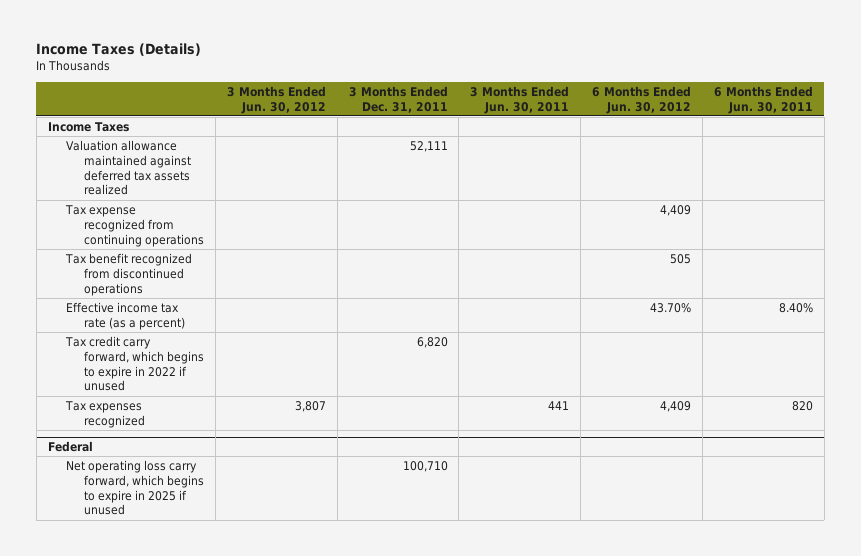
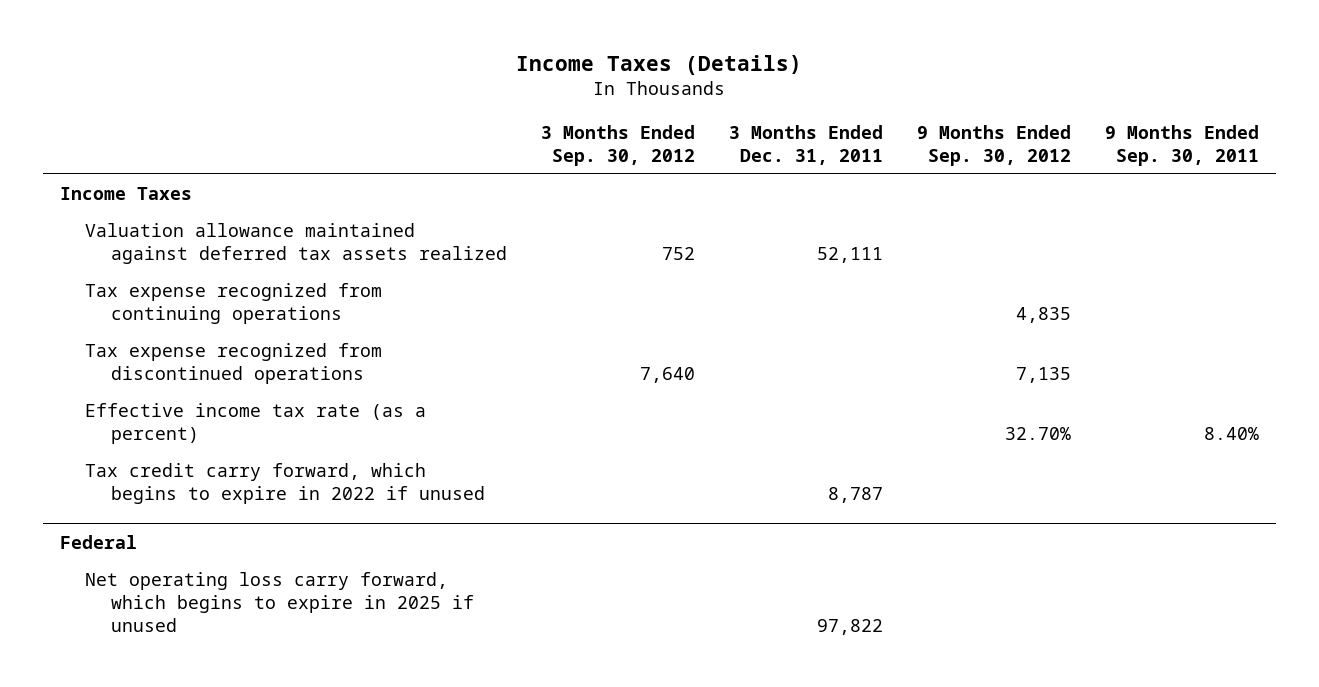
- | 3 Months Ended Jun. 30, 2012 | 3 Months Ended Dec. 31, 2011 | 3 Months Ended Jun. 30, 2011 | 6 Months Ended Jun. 30, 2012 | 6 Months Ended Jun. 30, 2011
+ | 3 Months Ended Sep. 30, 2012 | 3 Months Ended Dec. 31, 2011 | 9 Months Ended Sep. 30, 2012 | 9 Months Ended Sep. 30, 2011
- Tax benefit recognized from discontinued operations | | | | 505 |
+ Tax expense recognized from discontinued operations | 7,640 | | 7,135 |
- Tax credit carry forward, which begins to expire in 2022 if unused | | 6,820 | | |
- Tax expenses recognized | 3,807 | | 441 | 4,409 | 820
+ Tax credit carry forward, which begins to expire in 2022 if unused | | 8,787 | |
@ Federal
- Net operating loss carry forward, which begins to expire in 2025 if unused | | 100,710 | | |
+ Net operating loss carry forward, which begins to expire in 2025 if unused | | 97,822 | |

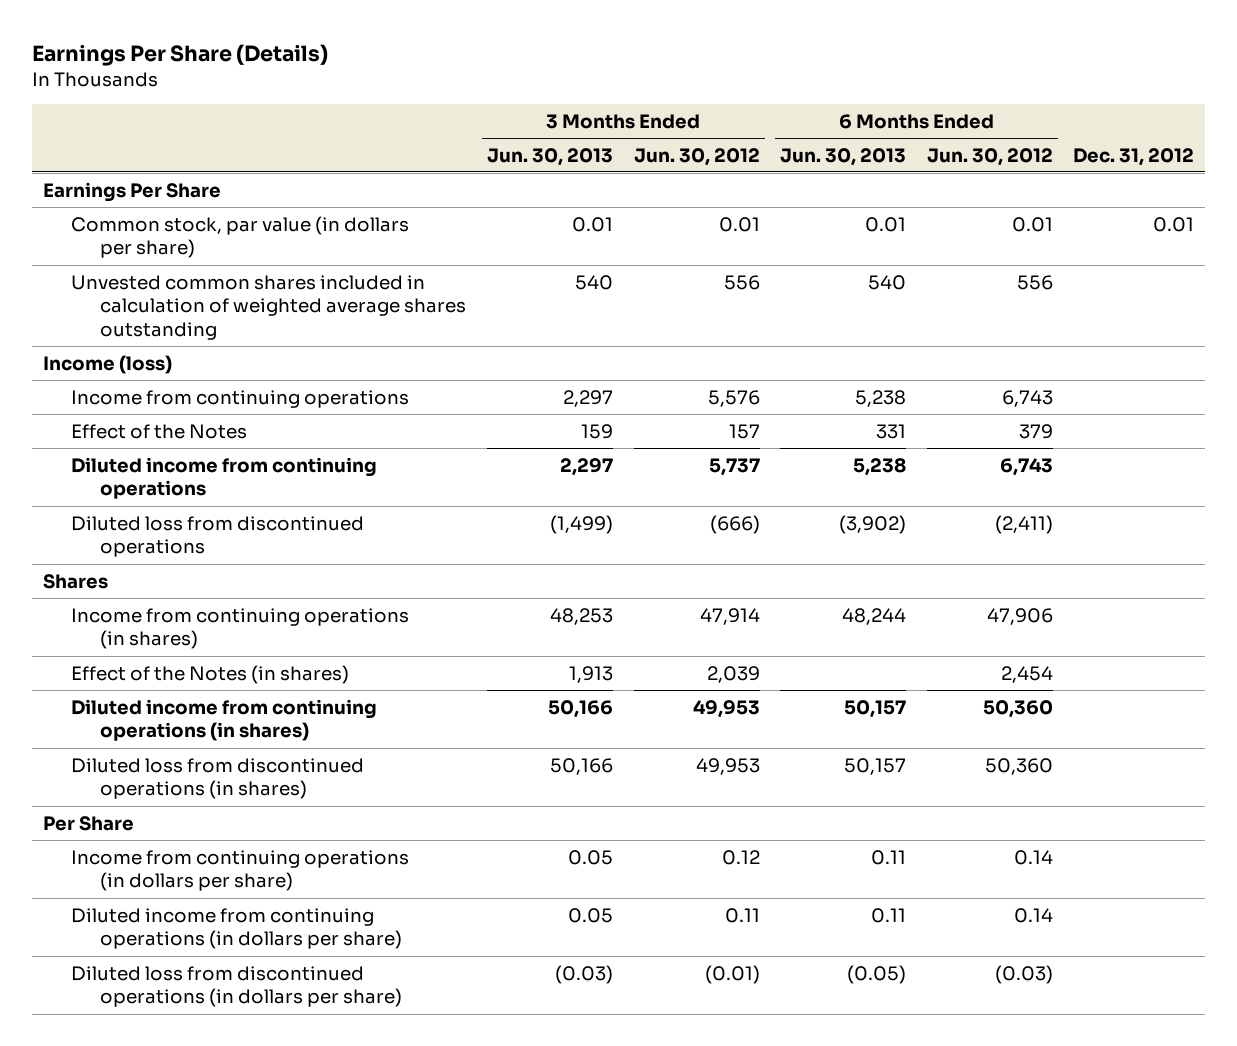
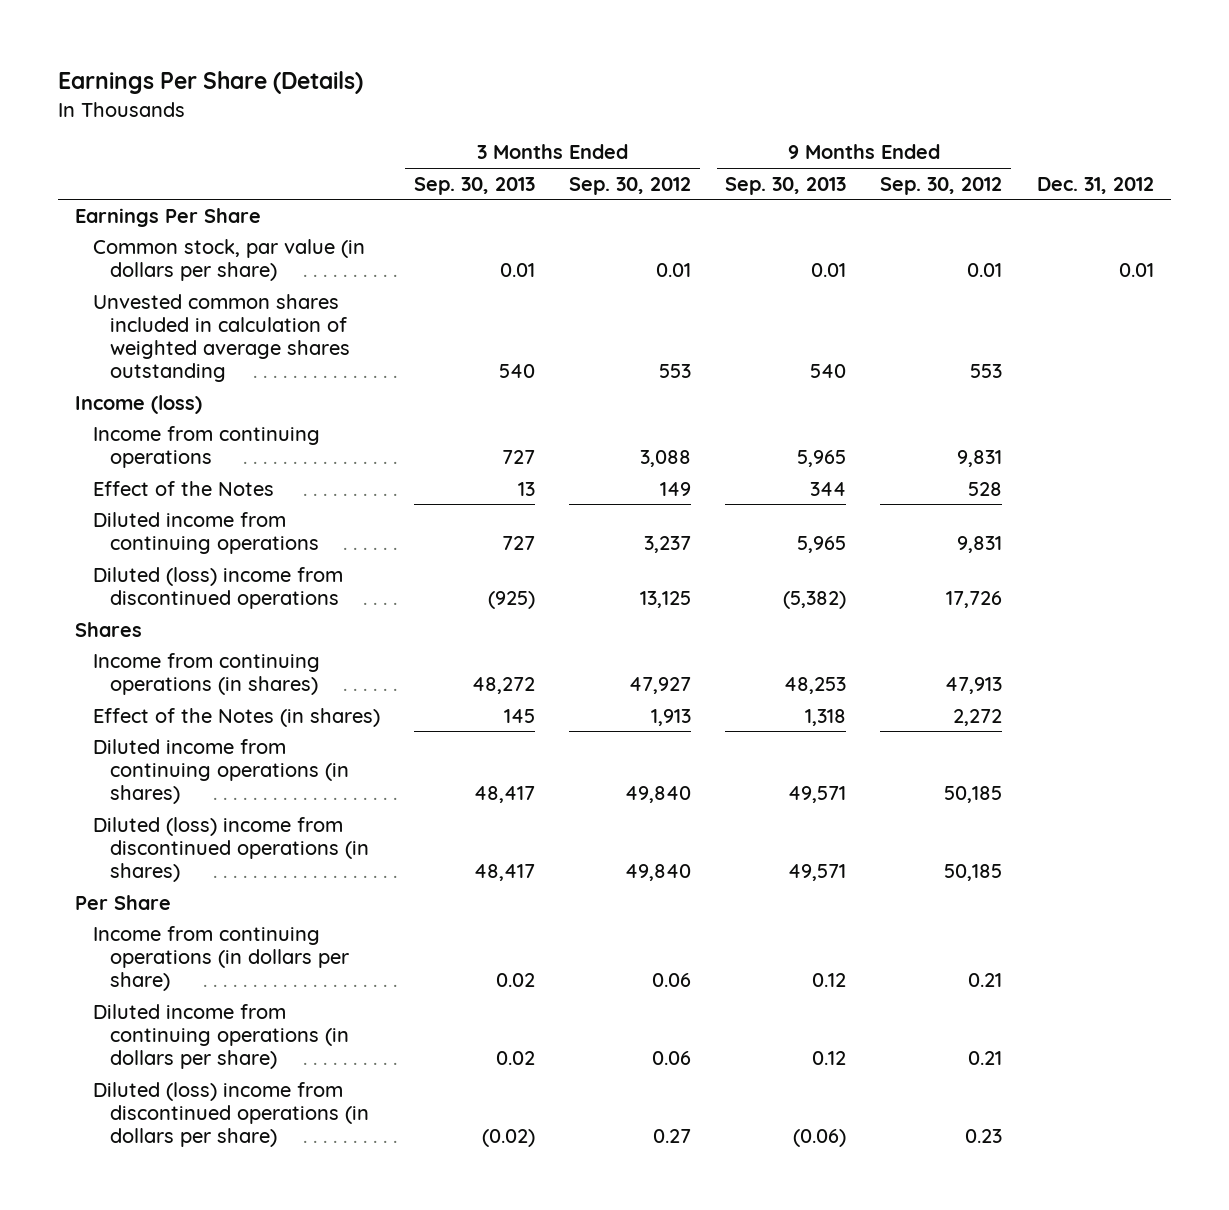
- | 3 Months Ended Jun. 30, 2013 | 3 Months Ended Jun. 30, 2012 | 6 Months Ended Jun. 30, 2013 | 6 Months Ended Jun. 30, 2012 | Dec. 31, 2012
+ | 3 Months Ended Sep. 30, 2013 | 3 Months Ended Sep. 30, 2012 | 9 Months Ended Sep. 30, 2013 | 9 Months Ended Sep. 30, 2012 | Dec. 31, 2012
- Diluted loss from discontinued operations | (1,499) | (666) | (3,902) | (2,411) |
+ Diluted (loss) income from discontinued operations | (925) | 13,125 | (5,382) | 17,726 |
- Diluted loss from discontinued operations (in shares) | 50,166 | 49,953 | 50,157 | 50,360 |
+ Diluted (loss) income from discontinued operations (in shares) | 48,417 | 49,840 | 49,571 | 50,185 |
- Diluted loss from discontinued operations (in dollars per share) | (0.03) | (0.01) | (0.05) | (0.03) |
+ Diluted (loss) income from discontinued operations (in dollars per share) | (0.02) | 0.27 | (0.06) | 0.23 |

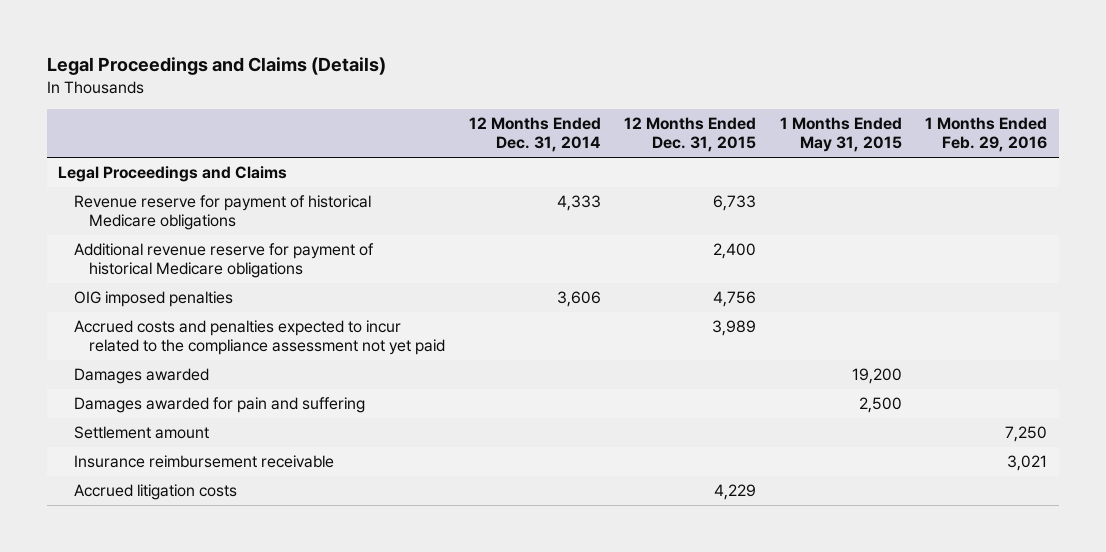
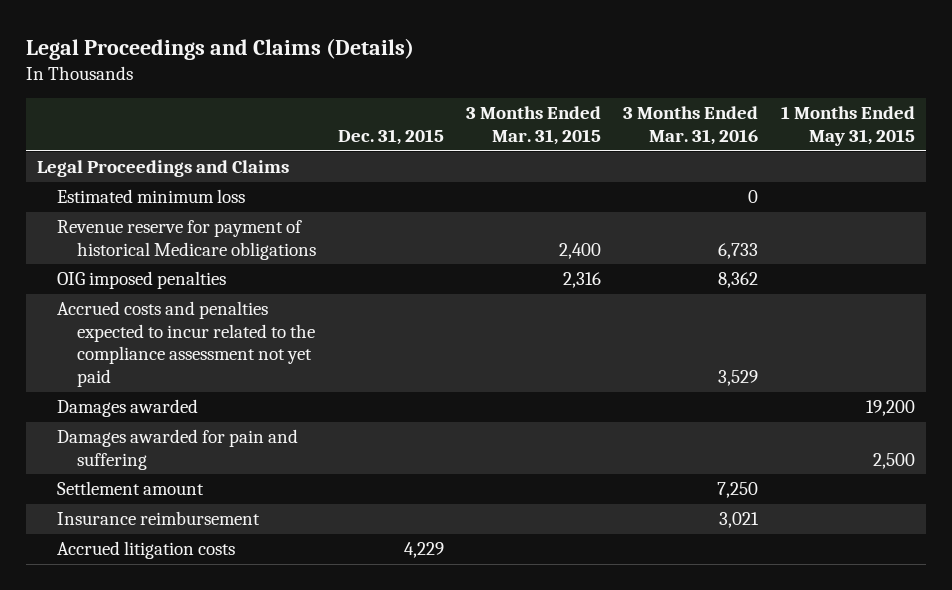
- | 12 Months Ended Dec. 31, 2014 | 12 Months Ended Dec. 31, 2015 | 1 Months Ended May 31, 2015 | 1 Months Ended Feb. 29, 2016
+ | Dec. 31, 2015 | 3 Months Ended Mar. 31, 2015 | 3 Months Ended Mar. 31, 2016 | 1 Months Ended May 31, 2015
+ Estimated minimum loss | | | 0 |
- Additional revenue reserve for payment of historical Medicare obligations | | 2,400 | |
- Insurance reimbursement receivable | | | | 3,021
+ Insurance reimbursement | | | 3,021 |

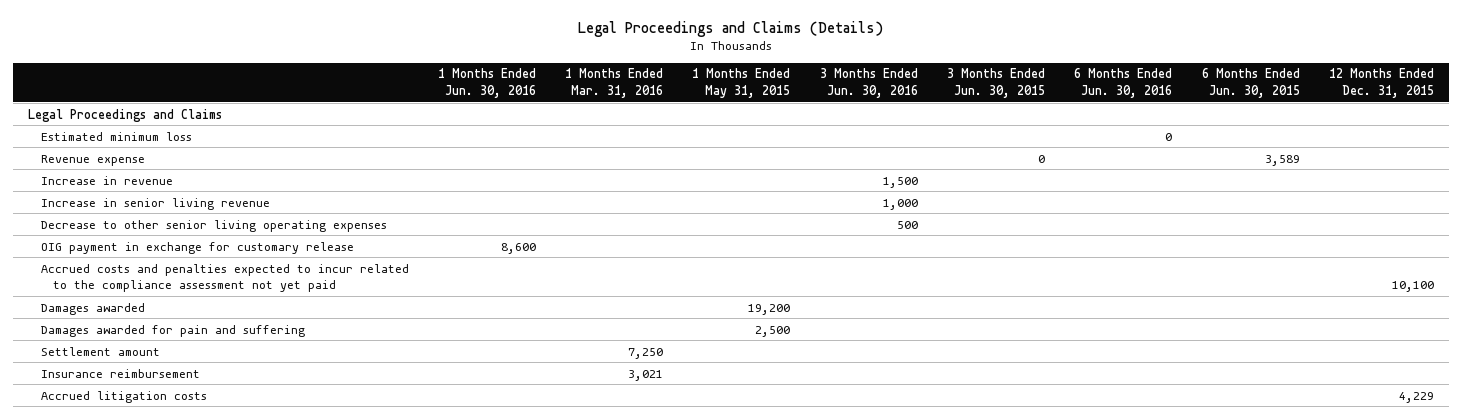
- | Dec. 31, 2015 | 3 Months Ended Mar. 31, 2015 | 3 Months Ended Mar. 31, 2016 | 1 Months Ended May 31, 2015
+ | 1 Months Ended Jun. 30, 2016 | 1 Months Ended Mar. 31, 2016 | 1 Months Ended May 31, 2015 | 3 Months Ended Jun. 30, 2016 | 3 Months Ended Jun. 30, 2015 | 6 Months Ended Jun. 30, 2016 | 6 Months Ended Jun. 30, 2015 | 12 Months Ended Dec. 31, 2015
- Revenue reserve for payment of historical Medicare obligations | | 2,400 | 6,733 |
- OIG imposed penalties | | 2,316 | 8,362 |
+ Revenue expense | | | | | 0 | | 3,589 |
+ Increase in revenue | | | | 1,500 | | | |
+ Increase in senior living revenue | | | | 1,000 | | | |
+ Decrease to other senior living operating expenses | | | | 500 | | | |
+ OIG payment in exchange for customary release | 8,600 | | | | | | |

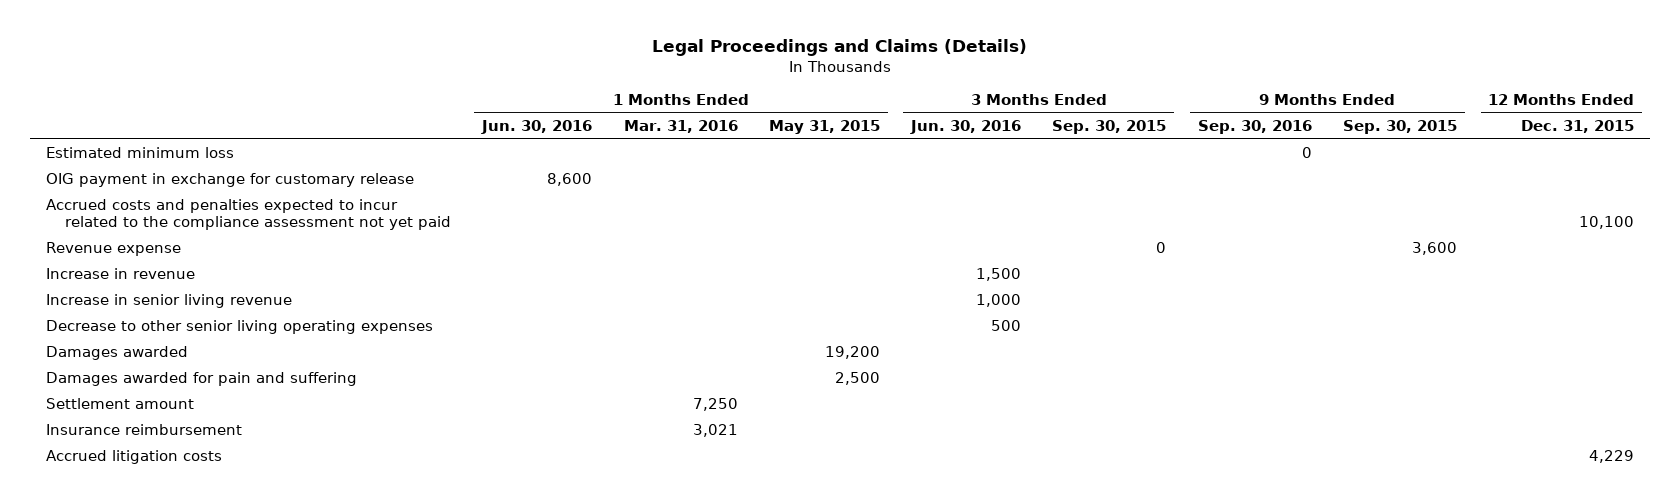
- | 1 Months Ended Jun. 30, 2016 | 1 Months Ended Mar. 31, 2016 | 1 Months Ended May 31, 2015 | 3 Months Ended Jun. 30, 2016 | 3 Months Ended Jun. 30, 2015 | 6 Months Ended Jun. 30, 2016 | 6 Months Ended Jun. 30, 2015 | 12 Months Ended Dec. 31, 2015
+ | 1 Months Ended Jun. 30, 2016 | 1 Months Ended Mar. 31, 2016 | 1 Months Ended May 31, 2015 | 3 Months Ended Jun. 30, 2016 | 3 Months Ended Sep. 30, 2015 | 9 Months Ended Sep. 30, 2016 | 9 Months Ended Sep. 30, 2015 | 12 Months Ended Dec. 31, 2015
- Legal Proceedings and Claims
moved up: OIG payment in exchange for customary release | 8,600 | | | | | | |
moved up: Accrued costs and penalties expected to incur related to the compliance assessment not yet paid | | | | | | | | 10,100

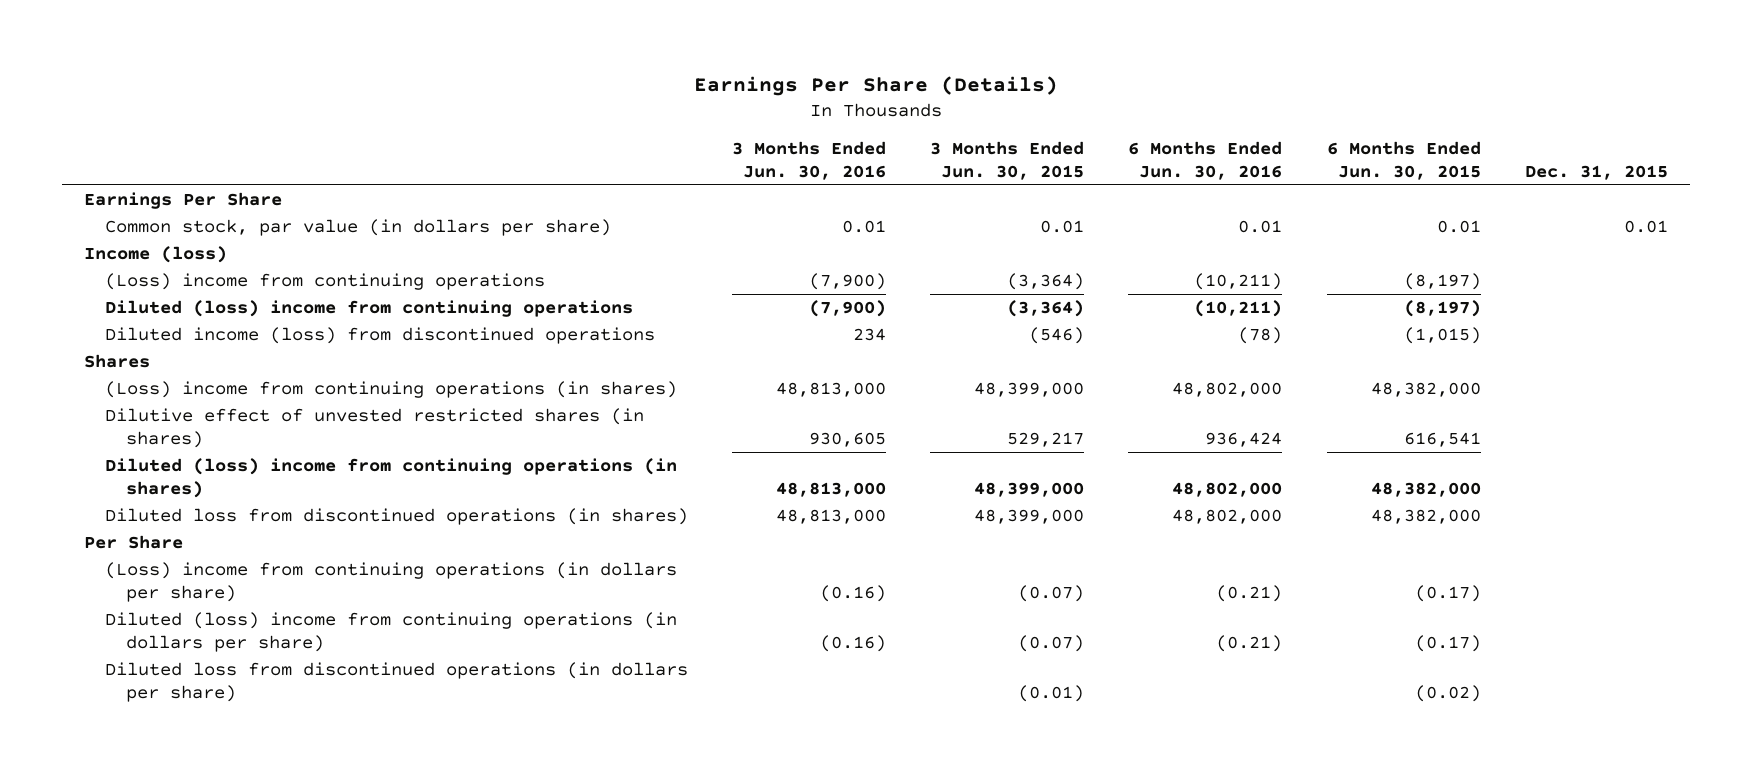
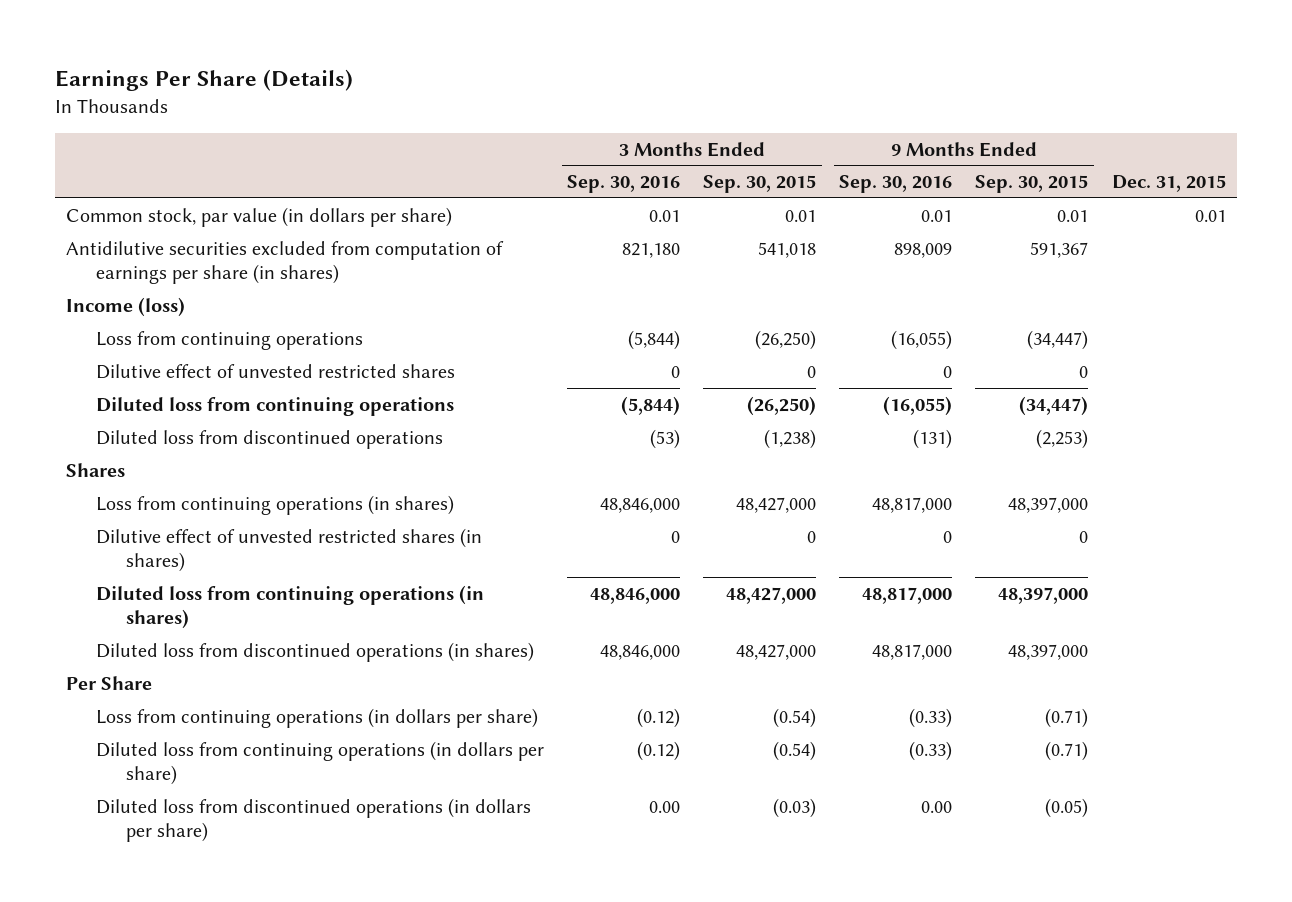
- | 3 Months Ended Jun. 30, 2016 | 3 Months Ended Jun. 30, 2015 | 6 Months Ended Jun. 30, 2016 | 6 Months Ended Jun. 30, 2015 | Dec. 31, 2015
+ | 3 Months Ended Sep. 30, 2016 | 3 Months Ended Sep. 30, 2015 | 9 Months Ended Sep. 30, 2016 | 9 Months Ended Sep. 30, 2015 | Dec. 31, 2015
- Earnings Per Share
+ Antidilutive securities excluded from computation of earnings per share (in shares) | 821,180 | 541,018 | 898,009 | 591,367 |
- (Loss) income from continuing operations | (7,900) | (3,364) | (10,211) | (8,197) |
- Diluted (loss) income from continuing operations | (7,900) | (3,364) | (10,211) | (8,197) |
- Diluted income (loss) from discontinued operations | 234 | (546) | (78) | (1,015) |
+ Loss from continuing operations | (5,844) | (26,250) | (16,055) | (34,447) |
+ Dilutive effect of unvested restricted shares | 0 | 0 | 0 | 0 |
+ Diluted loss from continuing operations | (5,844) | (26,250) | (16,055) | (34,447) |
+ Diluted loss from discontinued operations | (53) | (1,238) | (131) | (2,253) |
- (Loss) income from continuing operations (in shares) | 48,813,000 | 48,399,000 | 48,802,000 | 48,382,000 |
+ Loss from continuing operations (in shares) | 48,846,000 | 48,427,000 | 48,817,000 | 48,397,000 |
- Diluted (loss) income from continuing operations (in shares) | 48,813,000 | 48,399,000 | 48,802,000 | 48,382,000 |
+ Diluted loss from continuing operations (in shares) | 48,846,000 | 48,427,000 | 48,817,000 | 48,397,000 |
- (Loss) income from continuing operations (in dollars per share) | (0.16) | (0.07) | (0.21) | (0.17) |
- Diluted (loss) income from continuing operations (in dollars per share) | (0.16) | (0.07) | (0.21) | (0.17) |
+ Loss from continuing operations (in dollars per share) | (0.12) | (0.54) | (0.33) | (0.71) |
+ Diluted loss from continuing operations (in dollars per share) | (0.12) | (0.54) | (0.33) | (0.71) |

